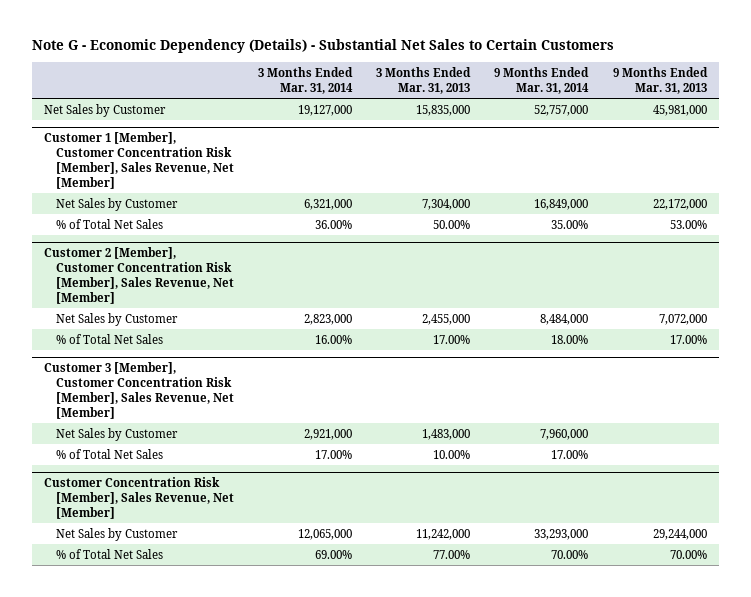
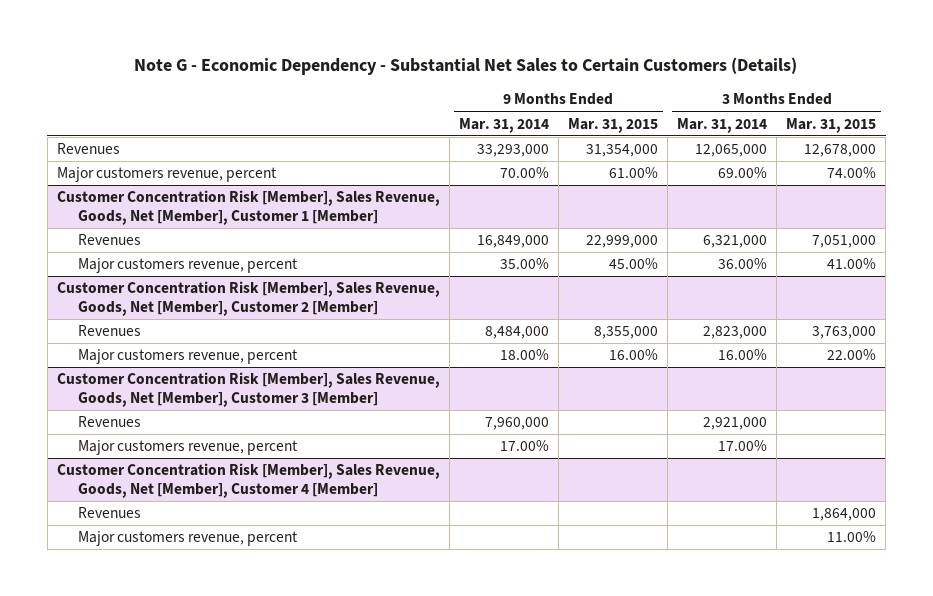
- Note G - Economic Dependency (Details) - Substantial Net Sales to Certain Customers
+ Note G - Economic Dependency - Substantial Net Sales to Certain Customers (Details)
- | 3 Months Ended Mar. 31, 2014 | 3 Months Ended Mar. 31, 2013 | 9 Months Ended Mar. 31, 2014 | 9 Months Ended Mar. 31, 2013
+ | 9 Months Ended Mar. 31, 2014 | 9 Months Ended Mar. 31, 2015 | 3 Months Ended Mar. 31, 2014 | 3 Months Ended Mar. 31, 2015
- Net Sales by Customer | 19,127,000 | 15,835,000 | 52,757,000 | 45,981,000
- Customer 1 [Member], Customer Concentration Risk [Member], Sales Revenue, Net [Member]
- Net Sales by Customer | 6,321,000 | 7,304,000 | 16,849,000 | 22,172,000
- % of Total Net Sales | 36.00% | 50.00% | 35.00% | 53.00%
- Customer 2 [Member], Customer Concentration Risk [Member], Sales Revenue, Net [Member]
- Net Sales by Customer | 2,823,000 | 2,455,000 | 8,484,000 | 7,072,000
- % of Total Net Sales | 16.00% | 17.00% | 18.00% | 17.00%
- Customer 3 [Member], Customer Concentration Risk [Member], Sales Revenue, Net [Member]
- Net Sales by Customer | 2,921,000 | 1,483,000 | 7,960,000 |
- % of Total Net Sales | 17.00% | 10.00% | 17.00% |
- Customer Concentration Risk [Member], Sales Revenue, Net [Member]
- Net Sales by Customer | 12,065,000 | 11,242,000 | 33,293,000 | 29,244,000
- % of Total Net Sales | 69.00% | 77.00% | 70.00% | 70.00%
+ Revenues | 33,293,000 | 31,354,000 | 12,065,000 | 12,678,000
+ Major customers revenue, percent | 70.00% | 61.00% | 69.00% | 74.00%
+ Customer Concentration Risk [Member], Sales Revenue, Goods, Net [Member], Customer 1 [Member]
+ Revenues | 16,849,000 | 22,999,000 | 6,321,000 | 7,051,000
+ Major customers revenue, percent | 35.00% | 45.00% | 36.00% | 41.00%
+ Customer Concentration Risk [Member], Sales Revenue, Goods, Net [Member], Customer 2 [Member]
+ Revenues | 8,484,000 | 8,355,000 | 2,823,000 | 3,763,000
+ Major customers revenue, percent | 18.00% | 16.00% | 16.00% | 22.00%
+ Customer Concentration Risk [Member], Sales Revenue, Goods, Net [Member], Customer 3 [Member]
+ Revenues | 7,960,000 | | 2,921,000 |
+ Major customers revenue, percent | 17.00% | | 17.00% |
+ Customer Concentration Risk [Member], Sales Revenue, Goods, Net [Member], Customer 4 [Member]
+ Revenues | | | | 1,864,000
+ Major customers revenue, percent | | | | 11.00%

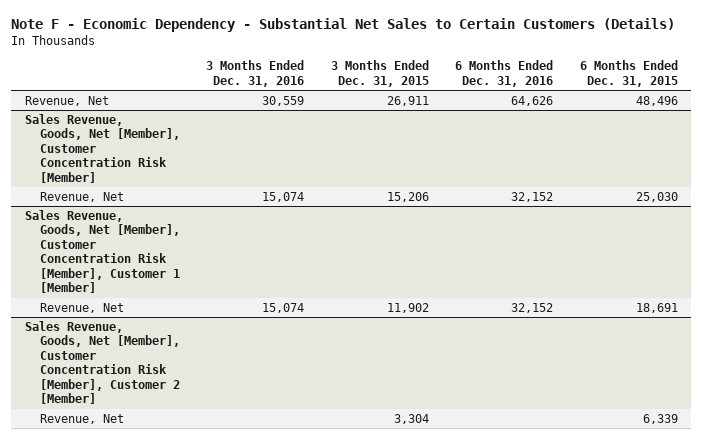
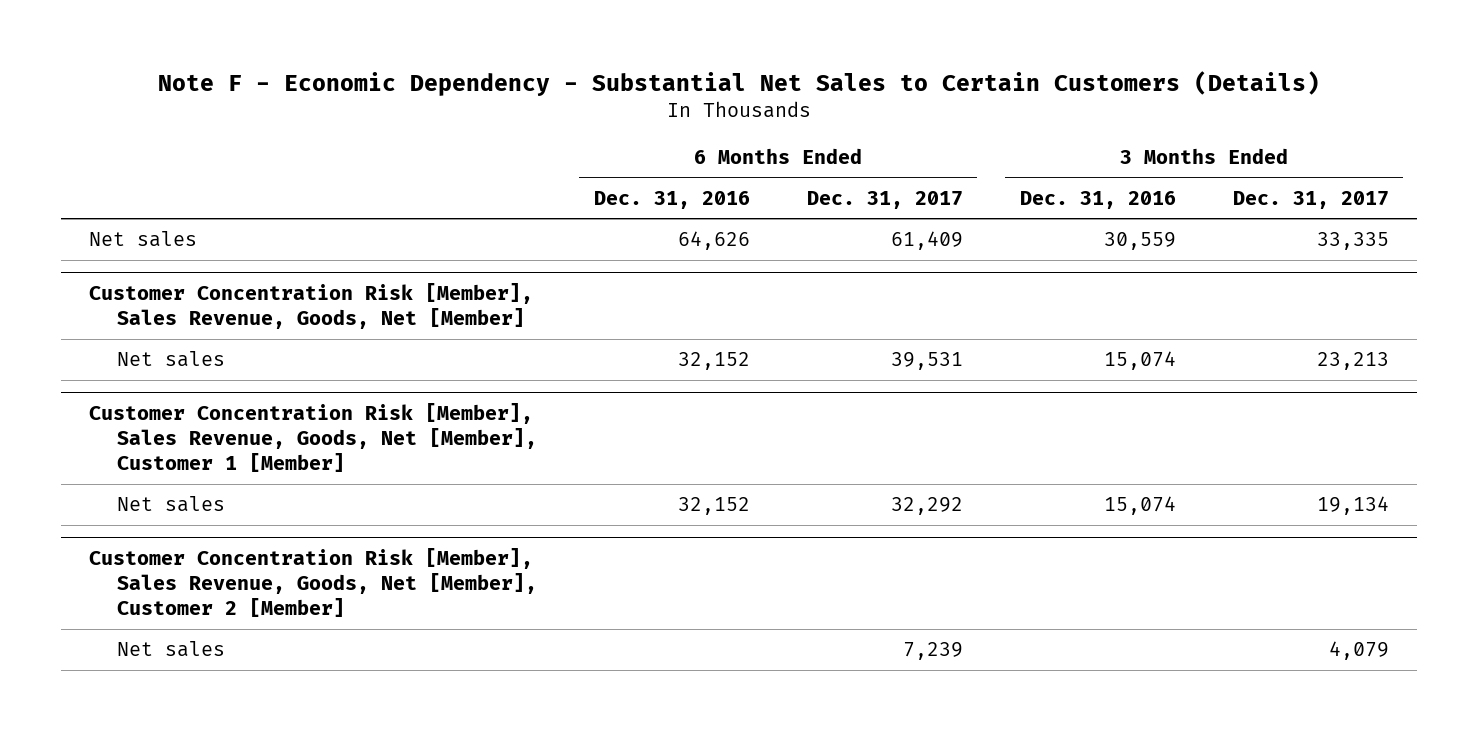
- | 3 Months Ended Dec. 31, 2016 | 3 Months Ended Dec. 31, 2015 | 6 Months Ended Dec. 31, 2016 | 6 Months Ended Dec. 31, 2015
+ | 6 Months Ended Dec. 31, 2016 | 6 Months Ended Dec. 31, 2017 | 3 Months Ended Dec. 31, 2016 | 3 Months Ended Dec. 31, 2017
- Revenue, Net | 30,559 | 26,911 | 64,626 | 48,496
- Sales Revenue, Goods, Net [Member], Customer Concentration Risk [Member]
- Revenue, Net | 15,074 | 15,206 | 32,152 | 25,030
- Sales Revenue, Goods, Net [Member], Customer Concentration Risk [Member], Customer 1 [Member]
- Revenue, Net | 15,074 | 11,902 | 32,152 | 18,691
- Sales Revenue, Goods, Net [Member], Customer Concentration Risk [Member], Customer 2 [Member]
- Revenue, Net | | 3,304 | | 6,339
+ Net sales | 64,626 | 61,409 | 30,559 | 33,335
+ Customer Concentration Risk [Member], Sales Revenue, Goods, Net [Member]
+ Net sales | 32,152 | 39,531 | 15,074 | 23,213
+ Customer Concentration Risk [Member], Sales Revenue, Goods, Net [Member], Customer 1 [Member]
+ Net sales | 32,152 | 32,292 | 15,074 | 19,134
+ Customer Concentration Risk [Member], Sales Revenue, Goods, Net [Member], Customer 2 [Member]
+ Net sales | | 7,239 | | 4,079

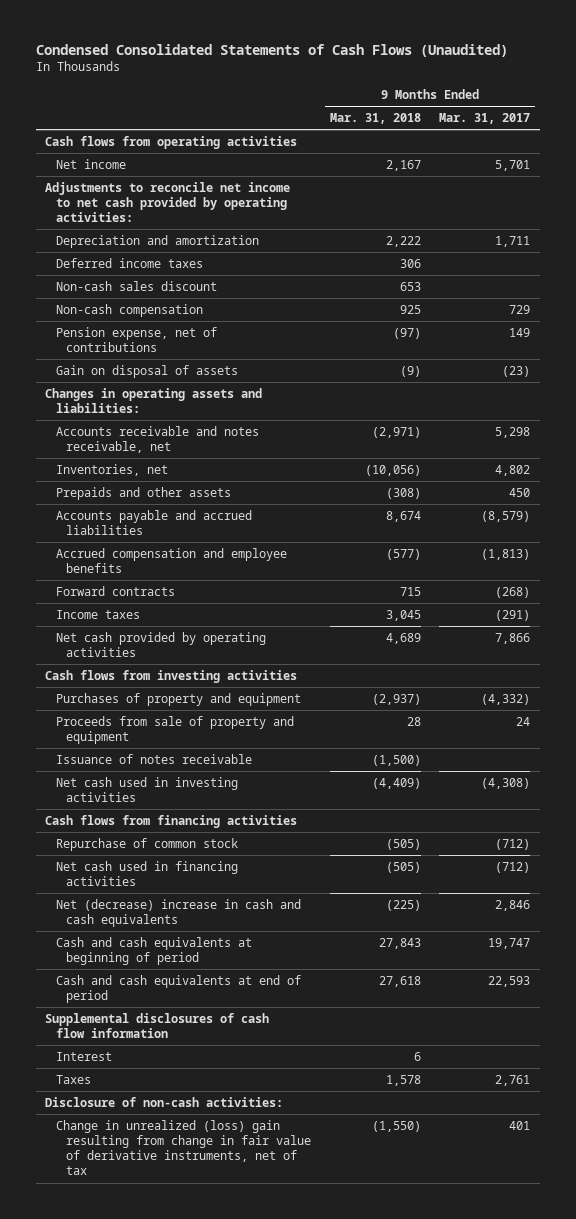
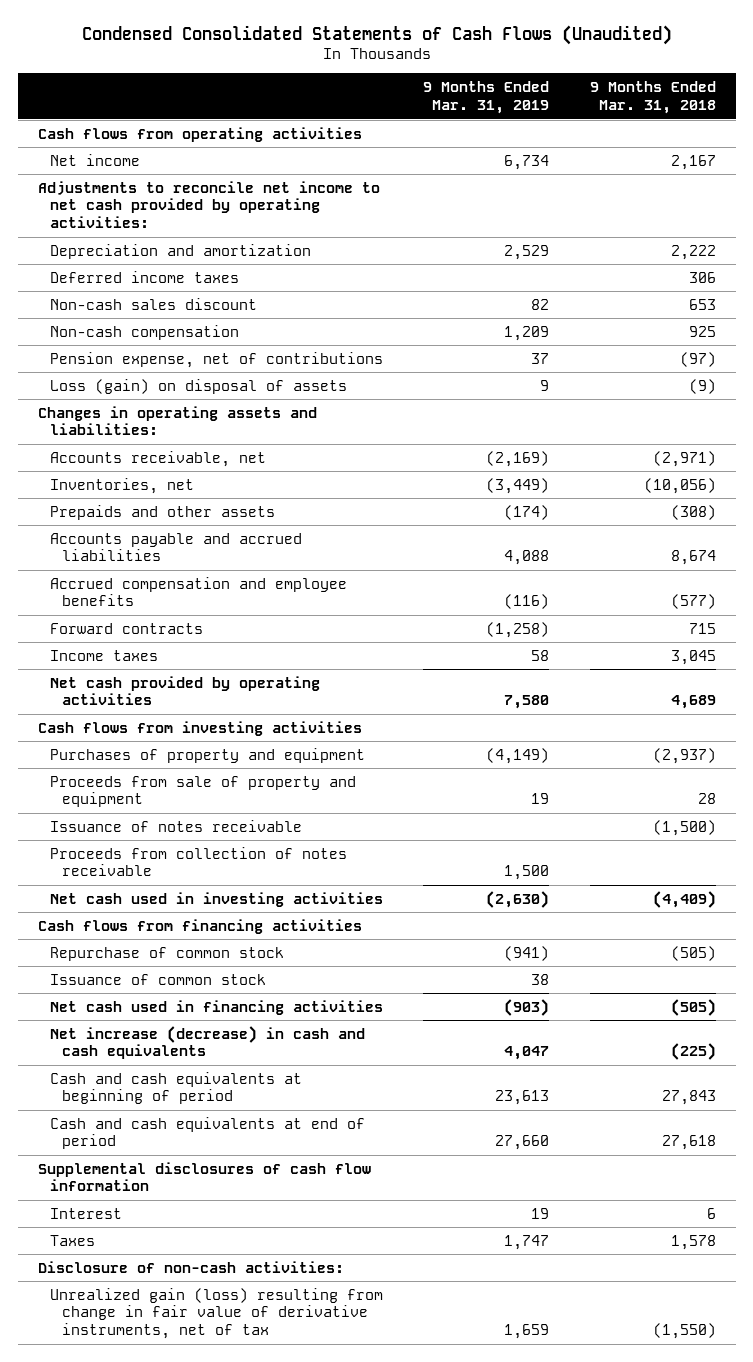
- | 9 Months Ended Mar. 31, 2018 | 9 Months Ended Mar. 31, 2017
+ | 9 Months Ended Mar. 31, 2019 | 9 Months Ended Mar. 31, 2018
- Gain on disposal of assets | (9) | (23)
+ Loss (gain) on disposal of assets | 9 | (9)
- Accounts receivable and notes receivable, net | (2,971) | 5,298
+ Accounts receivable, net | (2,169) | (2,971)
+ Proceeds from collection of notes receivable | 1,500 |
+ Issuance of common stock | 38 |
- Net (decrease) increase in cash and cash equivalents | (225) | 2,846
+ Net increase (decrease) in cash and cash equivalents | 4,047 | (225)
- Change in unrealized (loss) gain resulting from change in fair value of derivative instruments, net of tax | (1,550) | 401
+ Unrealized gain (loss) resulting from change in fair value of derivative instruments, net of tax | 1,659 | (1,550)

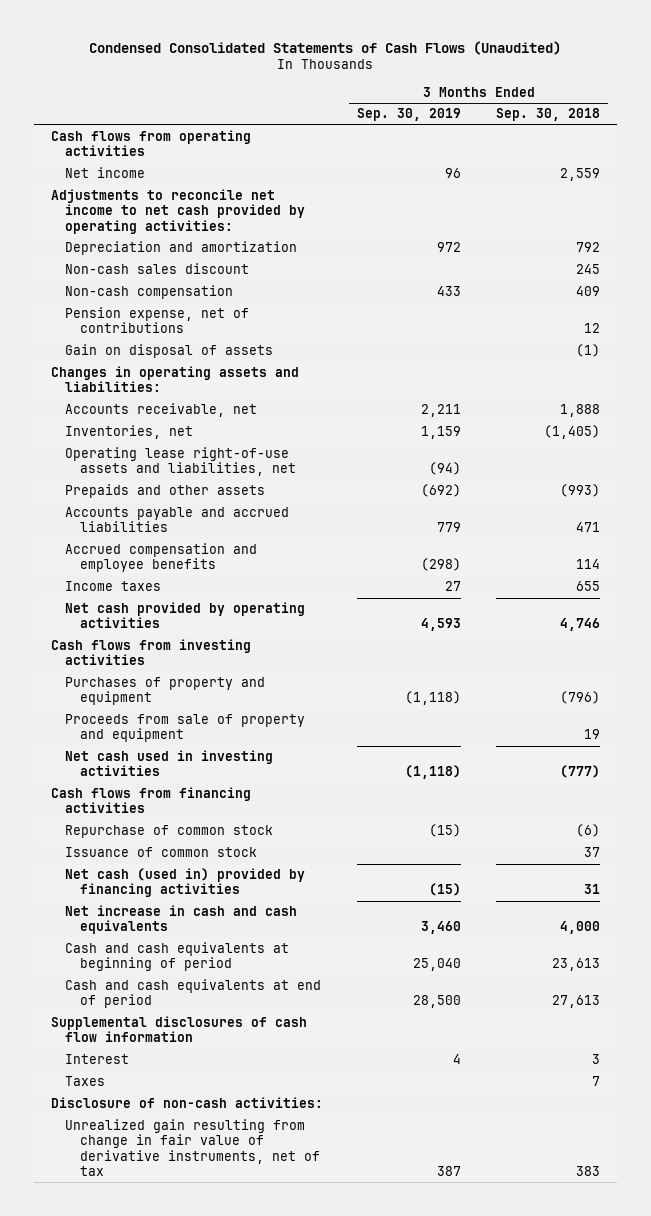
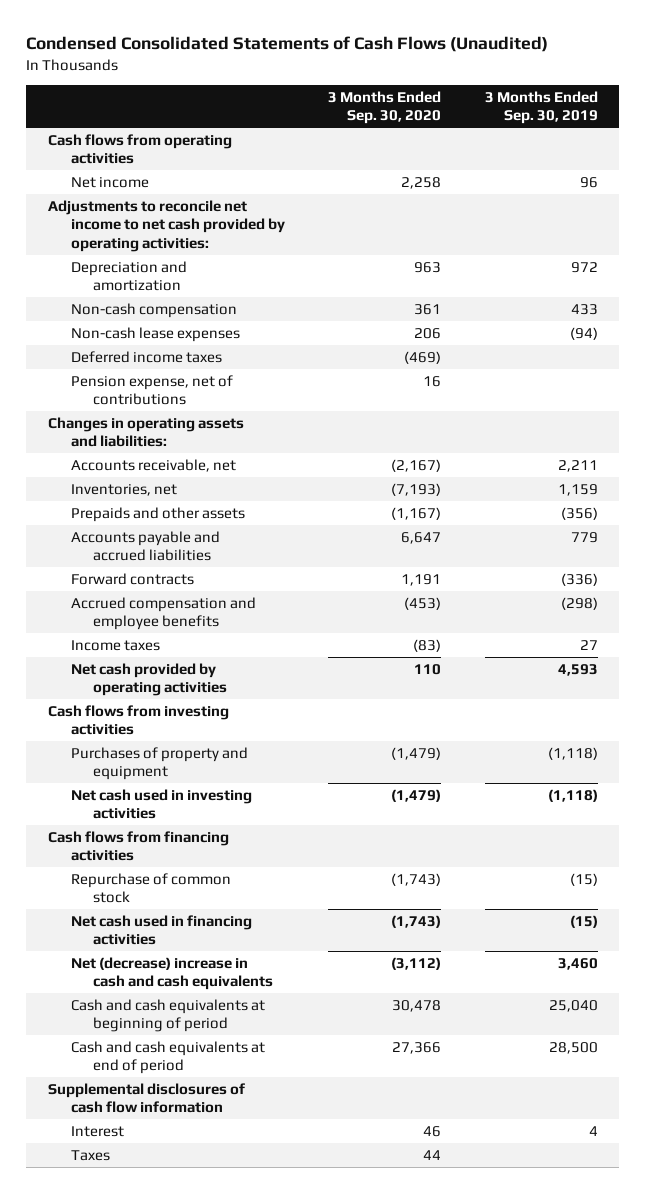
- | 3 Months Ended Sep. 30, 2019 | 3 Months Ended Sep. 30, 2018
+ | 3 Months Ended Sep. 30, 2020 | 3 Months Ended Sep. 30, 2019
- Non-cash sales discount | | 245
+ Non-cash lease expenses | 206 | (94)
+ Deferred income taxes | (469) |
- Gain on disposal of assets | | (1)
- Operating lease right-of-use assets and liabilities, net | (94) |
- Prepaids and other assets | (692) | (993)
+ Prepaids and other assets | (1,167) | (356)
+ Forward contracts | 1,191 | (336)
- Proceeds from sale of property and equipment | | 19
- Issuance of common stock | | 37
- Net cash (used in) provided by financing activities | (15) | 31
- Net increase in cash and cash equivalents | 3,460 | 4,000
+ Net cash used in financing activities | (1,743) | (15)
+ Net (decrease) increase in cash and cash equivalents | (3,112) | 3,460
- Disclosure of non-cash activities:
- Unrealized gain resulting from change in fair value of derivative instruments, net of tax | 387 | 383

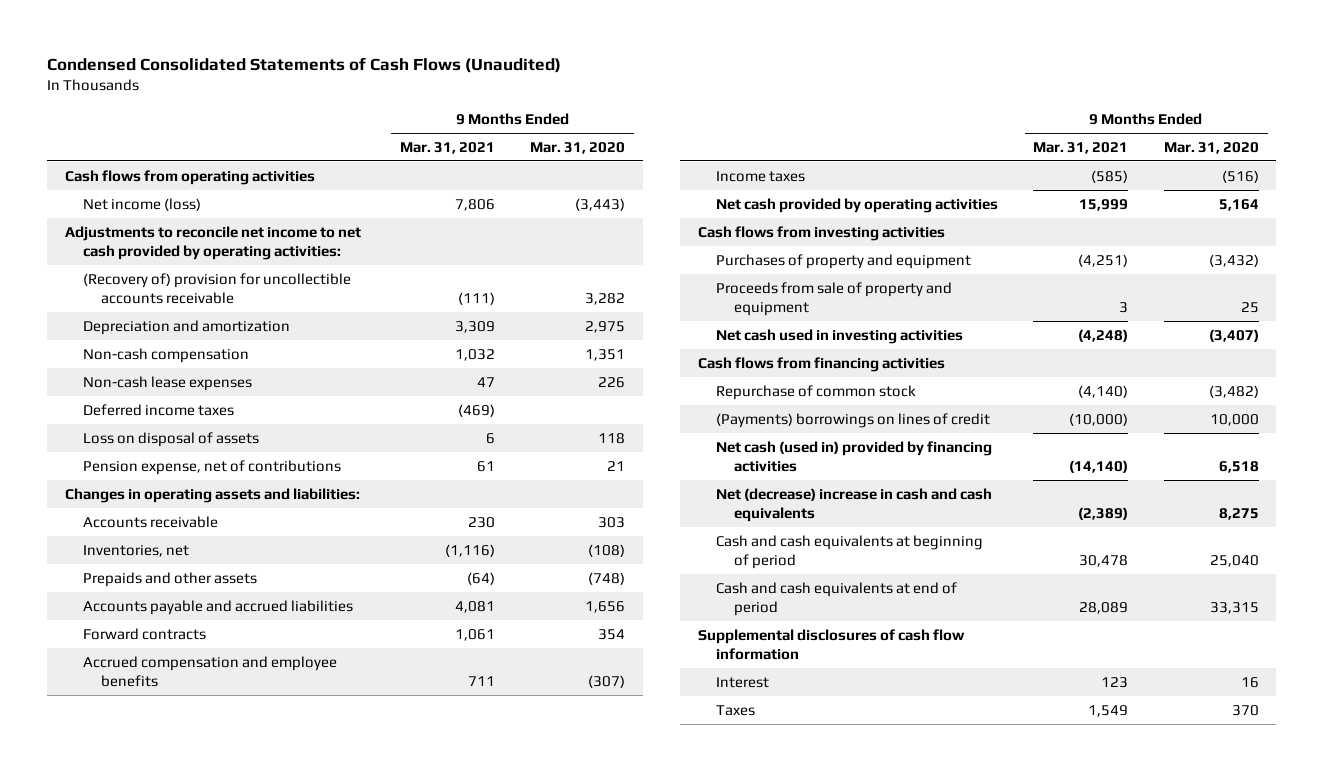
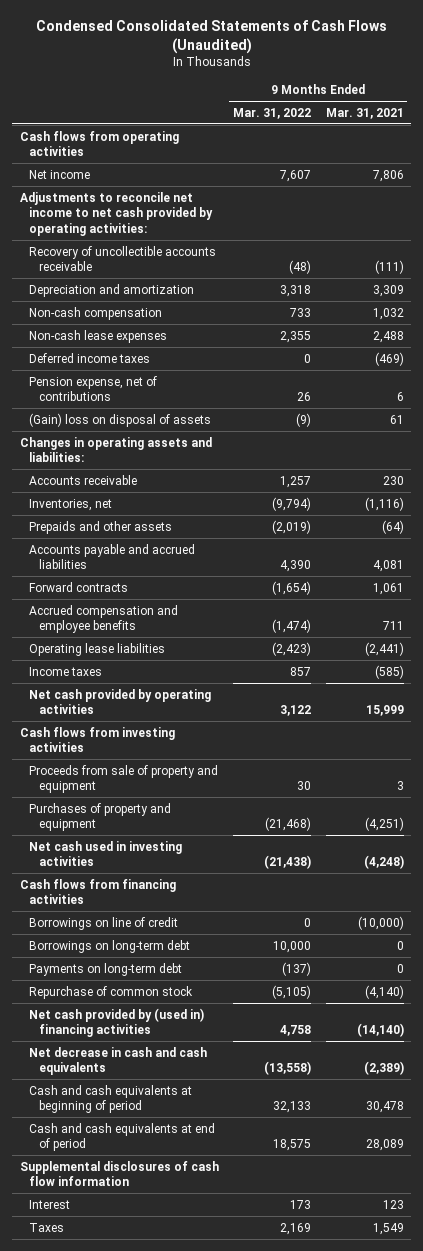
- | 9 Months Ended Mar. 31, 2021 | 9 Months Ended Mar. 31, 2020
+ | 9 Months Ended Mar. 31, 2022 | 9 Months Ended Mar. 31, 2021
- Net income (loss) | 7,806 | (3,443)
+ Net income | 7,607 | 7,806
- (Recovery of) provision for uncollectible accounts receivable | (111) | 3,282
+ Recovery of uncollectible accounts receivable | (48) | (111)
- Non-cash lease expenses | 47 | 226
+ Non-cash lease expenses | 2,355 | 2,488
- Loss on disposal of assets | 6 | 118
- Pension expense, net of contributions | 61 | 21
+ Pension expense, net of contributions | 26 | 6
+ (Gain) loss on disposal of assets | (9) | 61
+ Operating lease liabilities | (2,423) | (2,441)
moved down: Purchases of property and equipment | (21,468) | (4,251)
+ Borrowings on line of credit | 0 | (10,000)
+ Borrowings on long-term debt | 10,000 | 0
+ Payments on long-term debt | (137) | 0
- (Payments) borrowings on lines of credit | (10,000) | 10,000
- Net cash (used in) provided by financing activities | (14,140) | 6,518
- Net (decrease) increase in cash and cash equivalents | (2,389) | 8,275
+ Net cash provided by (used in) financing activities | 4,758 | (14,140)
+ Net decrease in cash and cash equivalents | (13,558) | (2,389)

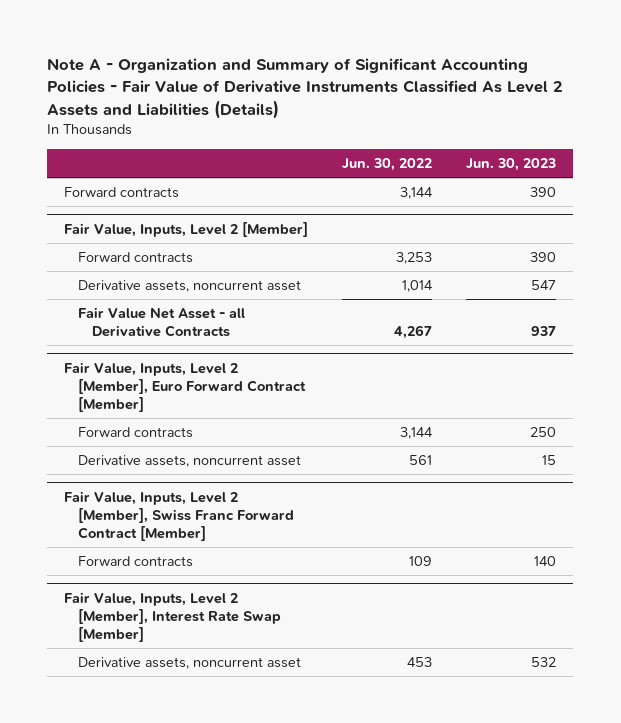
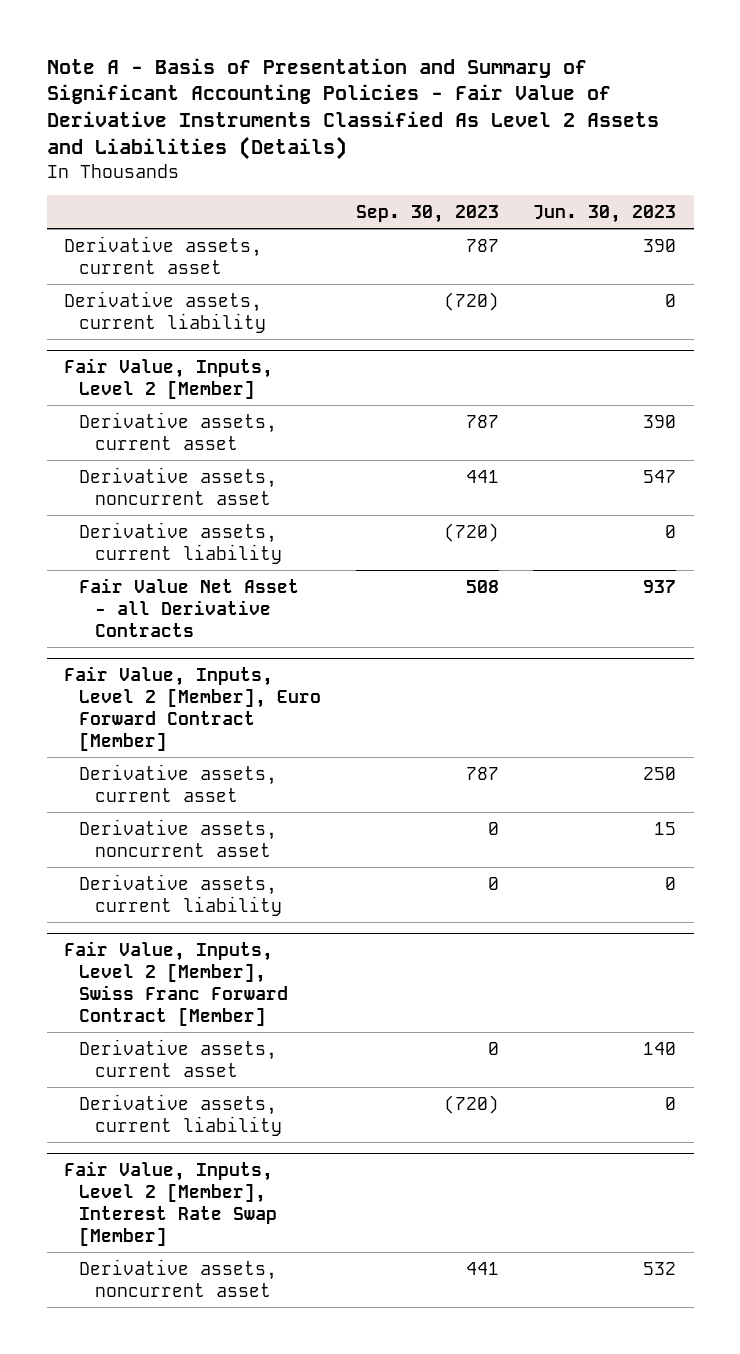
- Note A - Organization and Summary of Significant Accounting Policies - Fair Value of Derivative Instruments Classified As Level 2 Assets and Liabilities (Details)
+ Note A - Basis of Presentation and Summary of Significant Accounting Policies - Fair Value of Derivative Instruments Classified As Level 2 Assets and Liabilities (Details)
- | Jun. 30, 2022 | Jun. 30, 2023
+ | Sep. 30, 2023 | Jun. 30, 2023
- Forward contracts | 3,144 | 390
+ Derivative assets, current asset | 787 | 390
+ Derivative assets, current liability | (720) | 0
@ Fair Value, Inputs, Level 2 [Member]
- Forward contracts | 3,253 | 390
+ Derivative assets, current asset | 787 | 390
+ Derivative assets, current liability | (720) | 0
@ Fair Value, Inputs, Level 2 [Member], Euro Forward Contract [Member]
- Forward contracts | 3,144 | 250
+ Derivative assets, current asset | 787 | 250
+ Derivative assets, current liability | 0 | 0
@ Fair Value, Inputs, Level 2 [Member], Swiss Franc Forward Contract [Member]
- Forward contracts | 109 | 140
+ Derivative assets, current asset | 0 | 140
+ Derivative assets, current liability | (720) | 0

